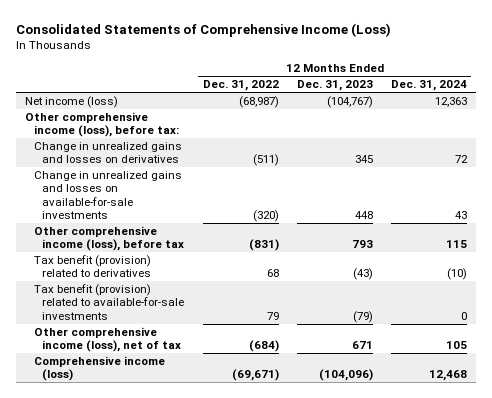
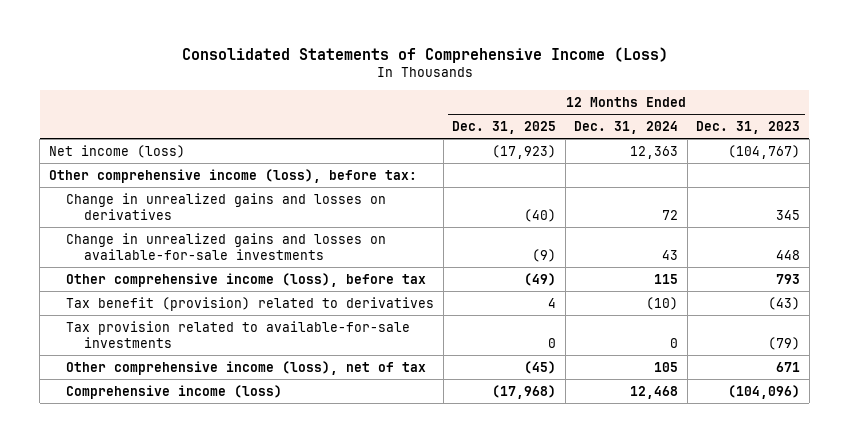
- | 12 Months Ended Dec. 31, 2022 | 12 Months Ended Dec. 31, 2023 | 12 Months Ended Dec. 31, 2024
+ | 12 Months Ended Dec. 31, 2025 | 12 Months Ended Dec. 31, 2024 | 12 Months Ended Dec. 31, 2023
- Tax benefit (provision) related to available-for-sale investments | 79 | (79) | 0
+ Tax provision related to available-for-sale investments | 0 | 0 | (79)

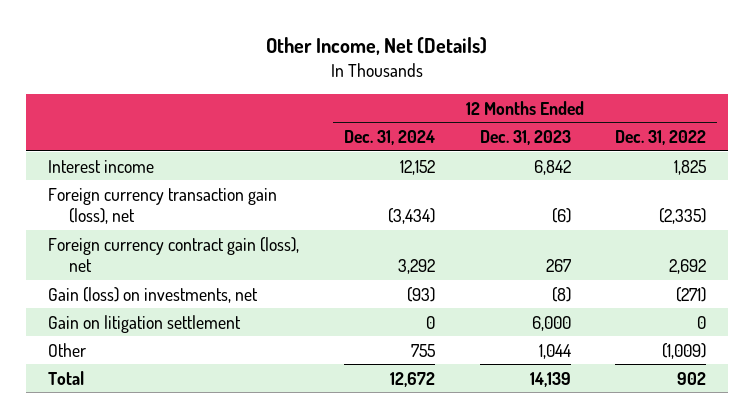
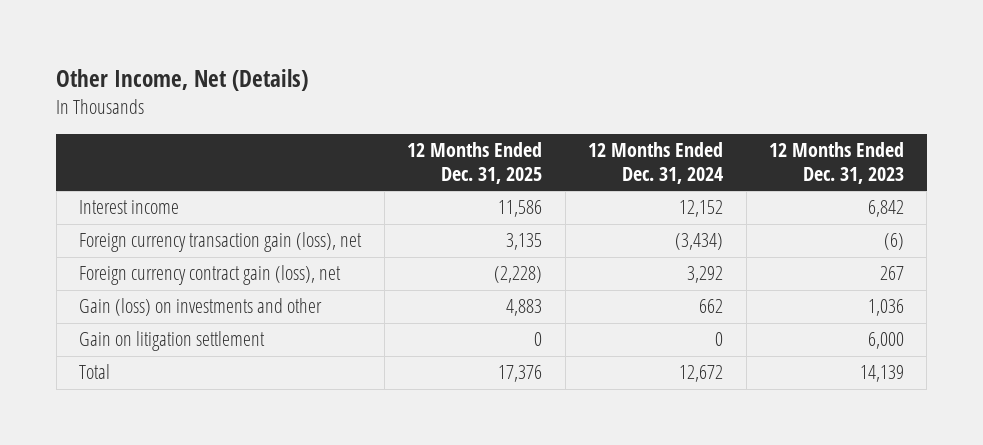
- | 12 Months Ended Dec. 31, 2024 | 12 Months Ended Dec. 31, 2023 | 12 Months Ended Dec. 31, 2022
+ | 12 Months Ended Dec. 31, 2025 | 12 Months Ended Dec. 31, 2024 | 12 Months Ended Dec. 31, 2023
- Gain (loss) on investments, net | (93) | (8) | (271)
+ Gain (loss) on investments and other | 4,883 | 662 | 1,036
- Other | 755 | 1,044 | (1,009)

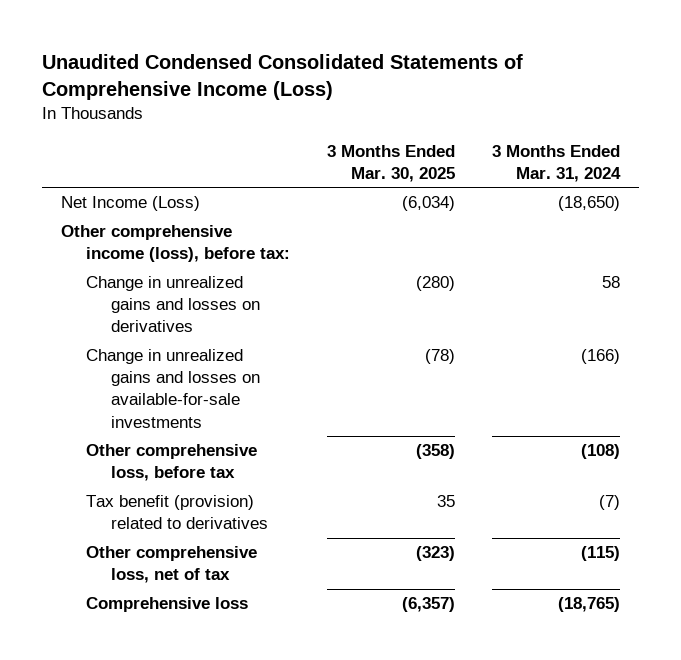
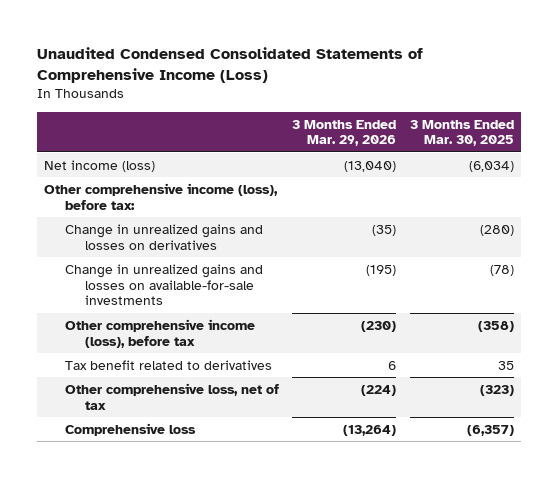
- | 3 Months Ended Mar. 30, 2025 | 3 Months Ended Mar. 31, 2024
+ | 3 Months Ended Mar. 29, 2026 | 3 Months Ended Mar. 30, 2025
- Net Income (Loss) | (6,034) | (18,650)
+ Net income (loss) | (13,040) | (6,034)
- Other comprehensive loss, before tax | (358) | (108)
- Tax benefit (provision) related to derivatives | 35 | (7)
+ Other comprehensive income (loss), before tax | (230) | (358)
+ Tax benefit related to derivatives | 6 | 35

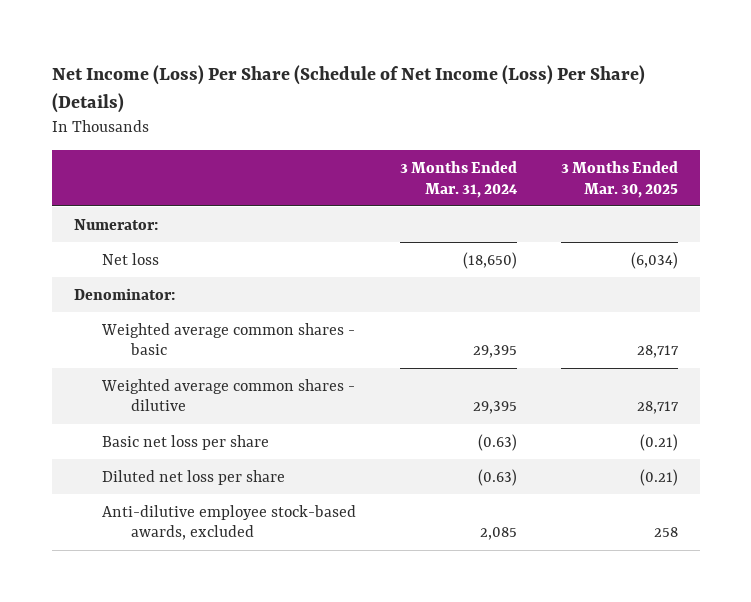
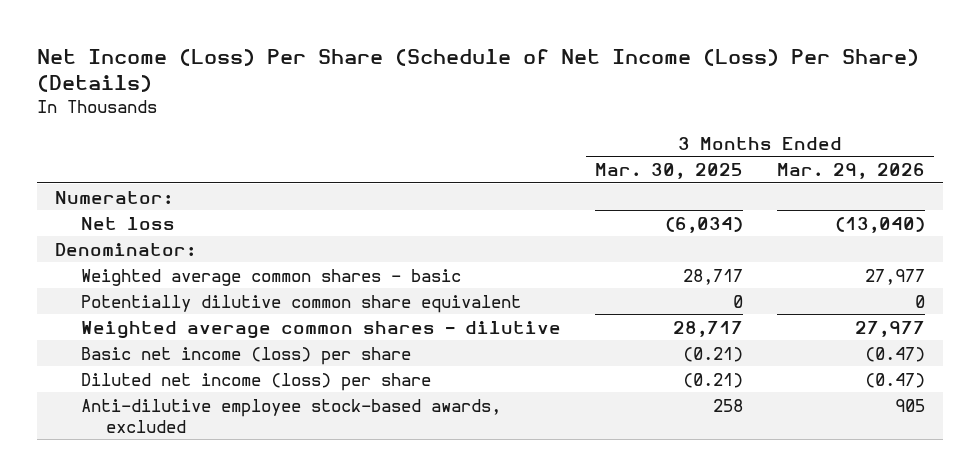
- | 3 Months Ended Mar. 31, 2024 | 3 Months Ended Mar. 30, 2025
+ | 3 Months Ended Mar. 30, 2025 | 3 Months Ended Mar. 29, 2026
+ Potentially dilutive common share equivalent | 0 | 0
- Basic net loss per share | (0.63) | (0.21)
- Diluted net loss per share | (0.63) | (0.21)
+ Basic net income (loss) per share | (0.21) | (0.47)
+ Diluted net income (loss) per share | (0.21) | (0.47)

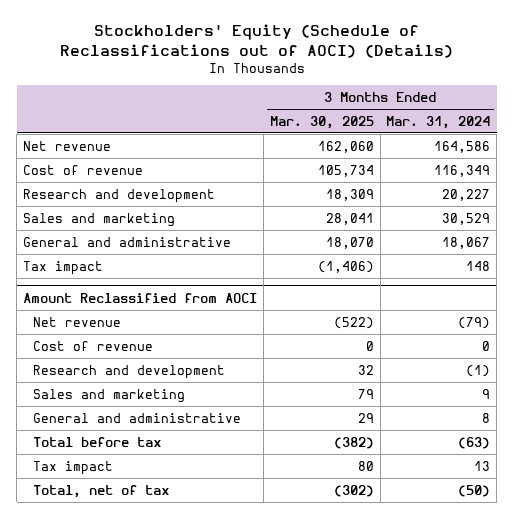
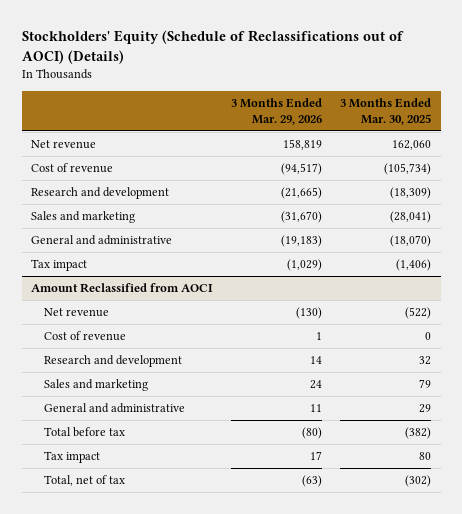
- | 3 Months Ended Mar. 30, 2025 | 3 Months Ended Mar. 31, 2024
+ | 3 Months Ended Mar. 29, 2026 | 3 Months Ended Mar. 30, 2025
- Cost of revenue | 105,734 | 116,349
- Research and development | 18,309 | 20,227
- Sales and marketing | 28,041 | 30,529
- General and administrative | 18,070 | 18,067
+ Cost of revenue | (94,517) | (105,734)
+ Research and development | (21,665) | (18,309)
+ Sales and marketing | (31,670) | (28,041)
+ General and administrative | (19,183) | (18,070)

